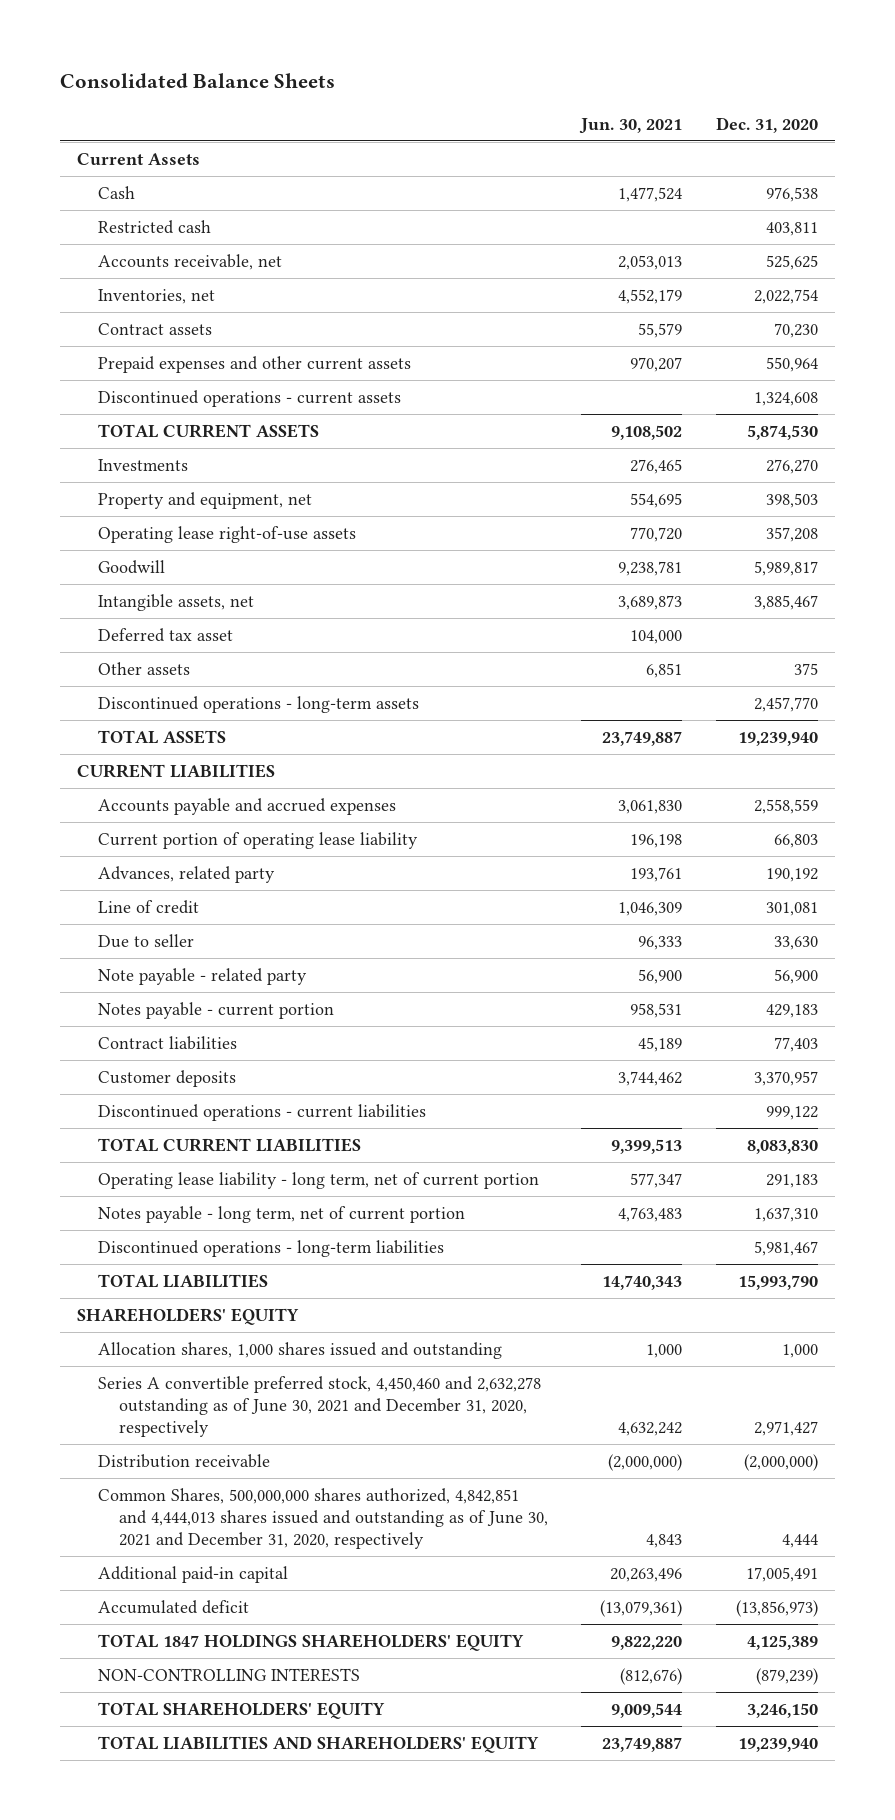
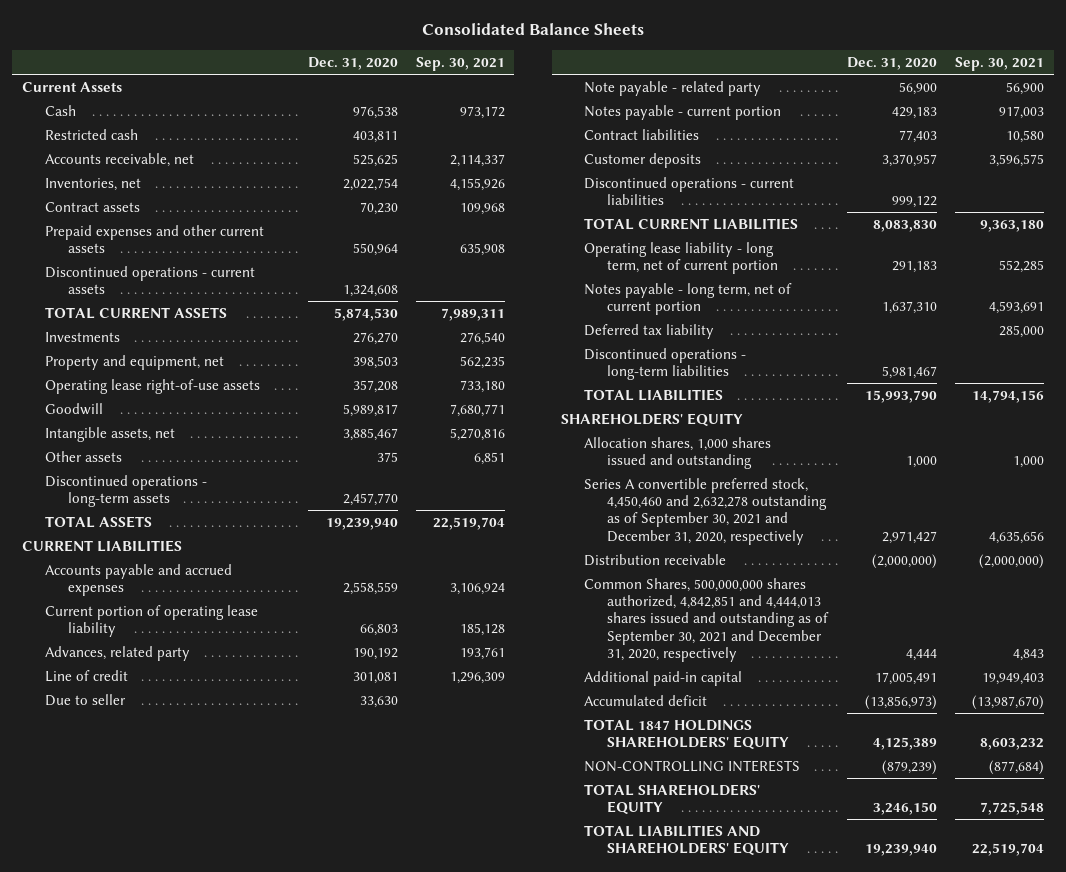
- | Jun. 30, 2021 | Dec. 31, 2020
+ | Dec. 31, 2020 | Sep. 30, 2021
- Deferred tax asset | 104,000 |
+ Deferred tax liability | | 285,000
- Series A convertible preferred stock, 4,450,460 and 2,632,278 outstanding as of June 30, 2021 and December 31, 2020, respectively | 4,632,242 | 2,971,427
+ Series A convertible preferred stock, 4,450,460 and 2,632,278 outstanding as of September 30, 2021 and December 31, 2020, respectively | 2,971,427 | 4,635,656
- Common Shares, 500,000,000 shares authorized, 4,842,851 and 4,444,013 shares issued and outstanding as of June 30, 2021 and December 31, 2020, respectively | 4,843 | 4,444
+ Common Shares, 500,000,000 shares authorized, 4,842,851 and 4,444,013 shares issued and outstanding as of September 30, 2021 and December 31, 2020, respectively | 4,444 | 4,843

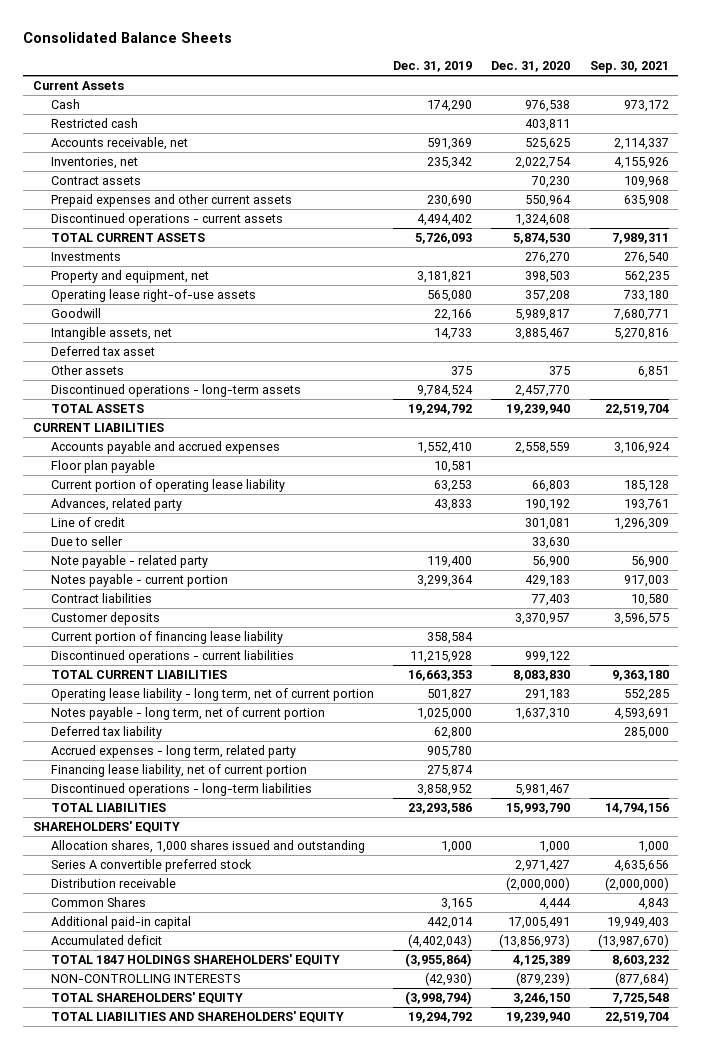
- | Dec. 31, 2020 | Sep. 30, 2021
+ | Dec. 31, 2019 | Dec. 31, 2020 | Sep. 30, 2021
+ Deferred tax asset
+ Floor plan payable | 10,581 | |
+ Current portion of financing lease liability | 358,584 | |
+ Accrued expenses - long term, related party | 905,780 | |
+ Financing lease liability, net of current portion | 275,874 | |
- Series A convertible preferred stock, 4,450,460 and 2,632,278 outstanding as of September 30, 2021 and December 31, 2020, respectively | 2,971,427 | 4,635,656
+ Series A convertible preferred stock | | 2,971,427 | 4,635,656
- Common Shares, 500,000,000 shares authorized, 4,842,851 and 4,444,013 shares issued and outstanding as of September 30, 2021 and December 31, 2020, respectively | 4,444 | 4,843
+ Common Shares | 3,165 | 4,444 | 4,843

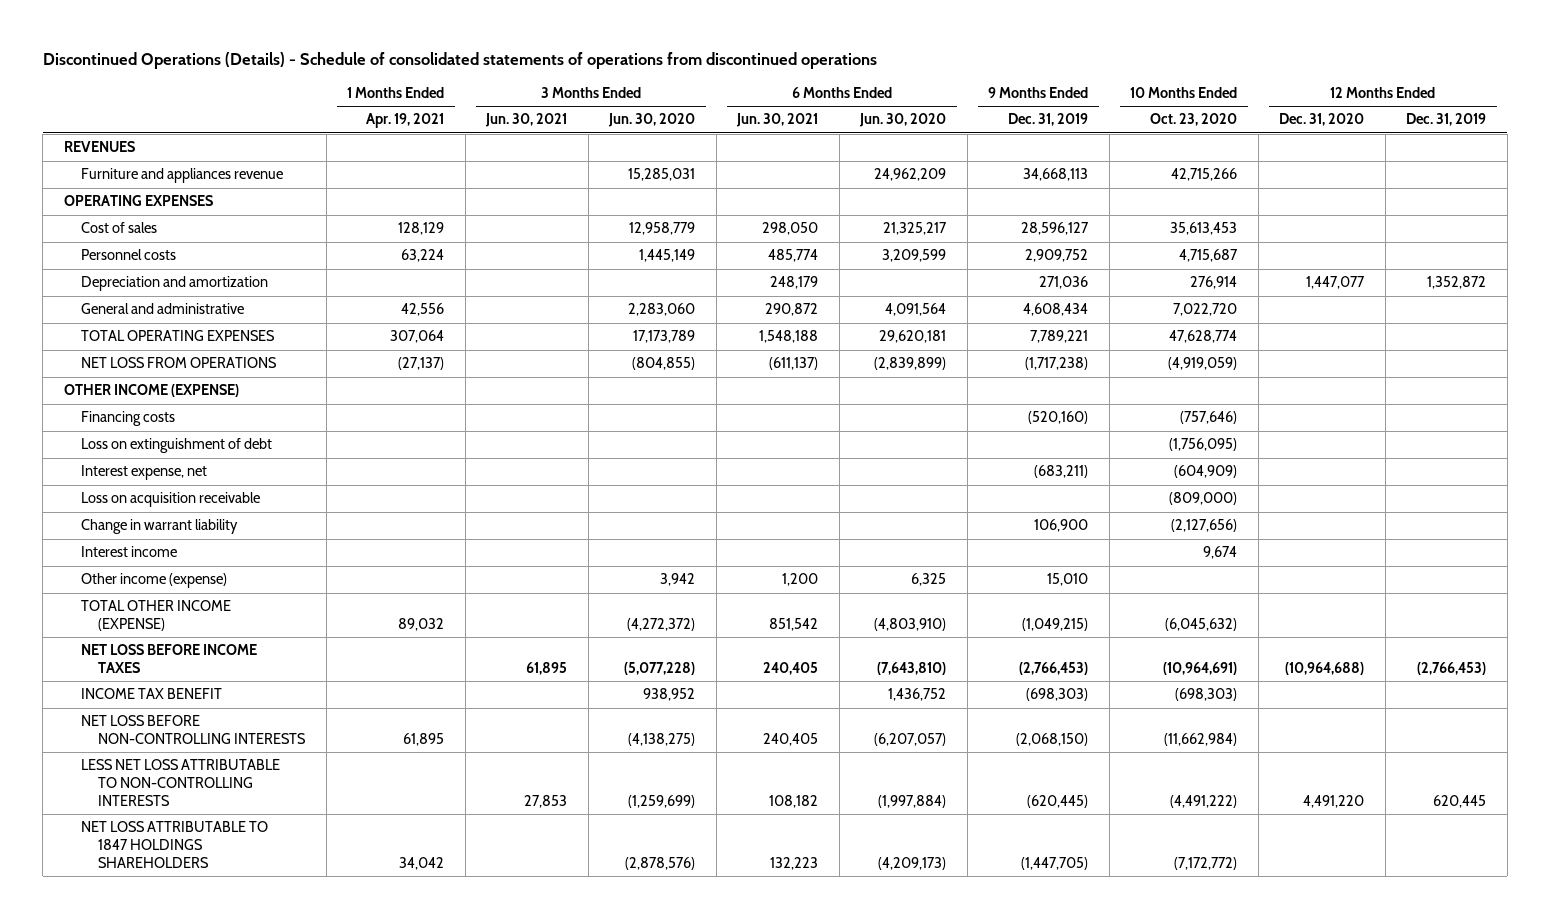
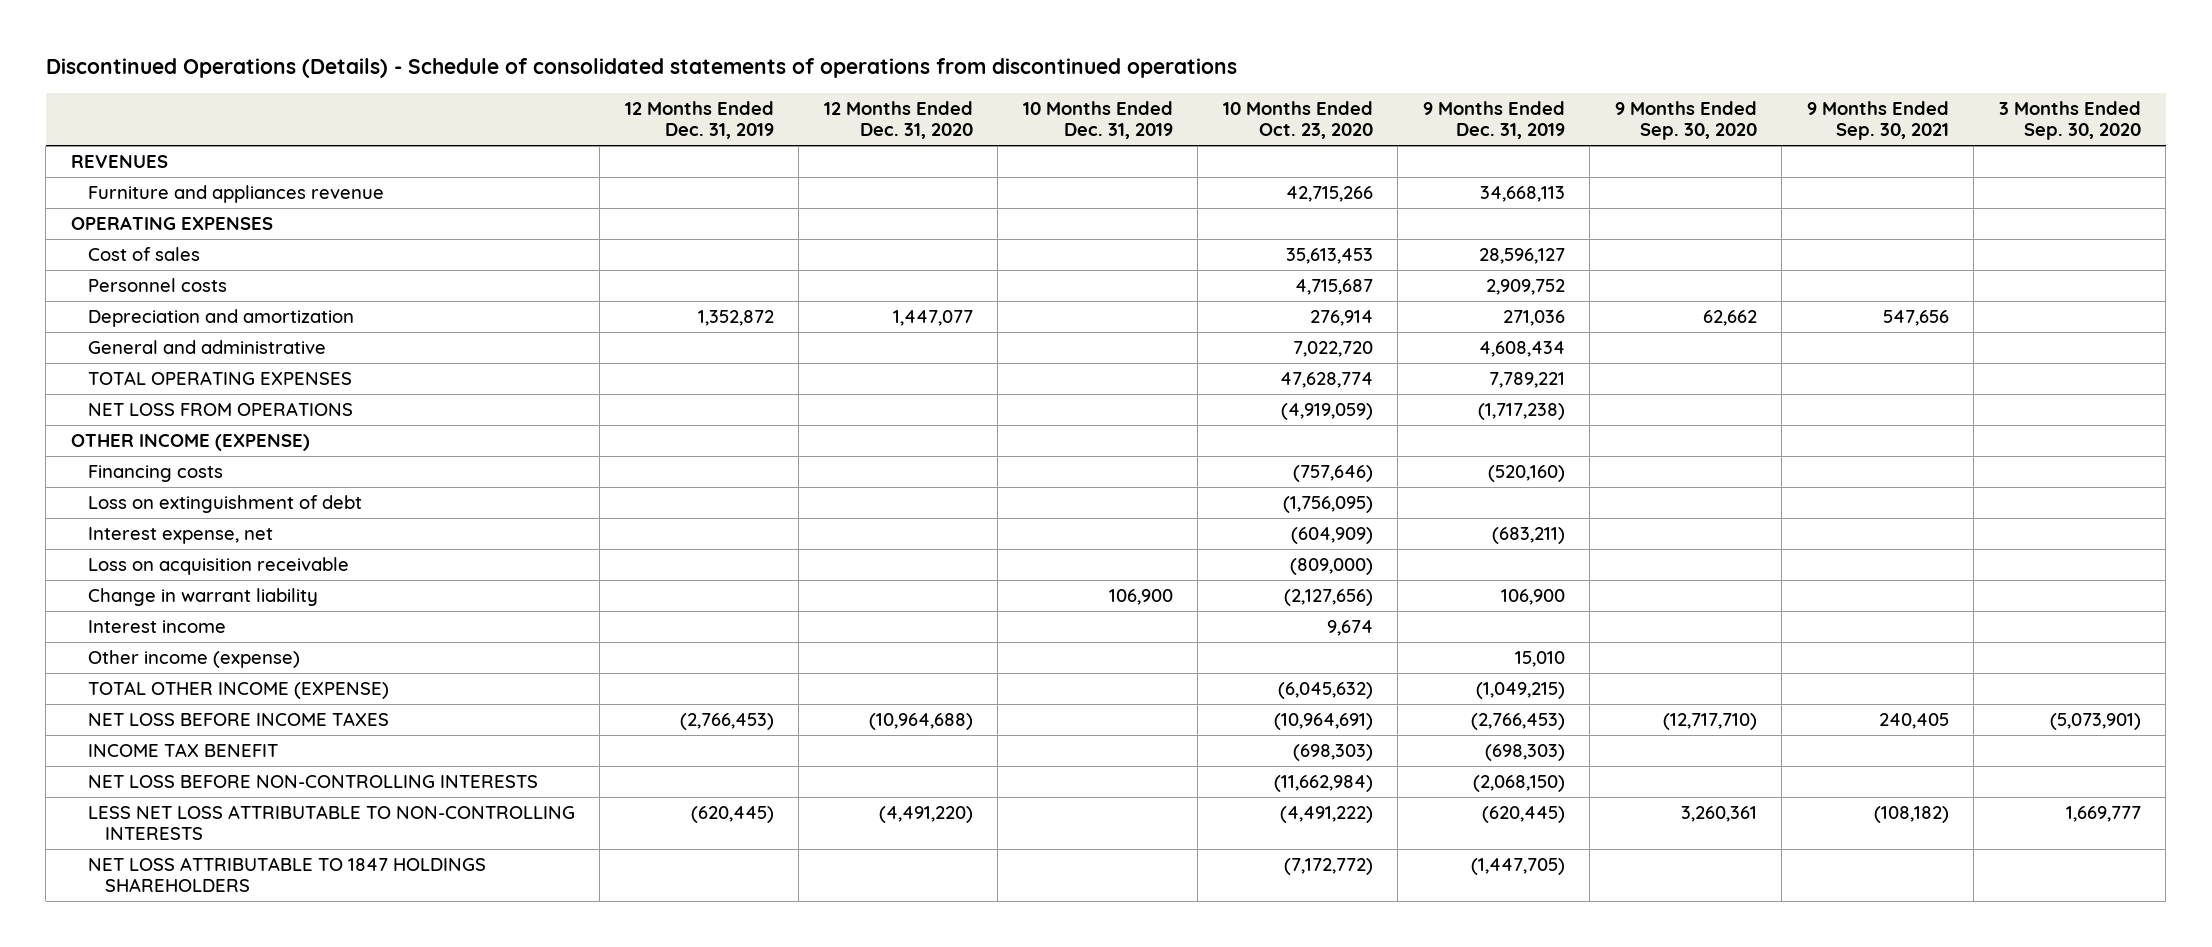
- | 1 Months Ended Apr. 19, 2021 | 3 Months Ended Jun. 30, 2021 | 3 Months Ended Jun. 30, 2020 | 6 Months Ended Jun. 30, 2021 | 6 Months Ended Jun. 30, 2020 | 9 Months Ended Dec. 31, 2019 | 10 Months Ended Oct. 23, 2020 | 12 Months Ended Dec. 31, 2020 | 12 Months Ended Dec. 31, 2019
+ | 12 Months Ended Dec. 31, 2019 | 12 Months Ended Dec. 31, 2020 | 10 Months Ended Dec. 31, 2019 | 10 Months Ended Oct. 23, 2020 | 9 Months Ended Dec. 31, 2019 | 9 Months Ended Sep. 30, 2020 | 9 Months Ended Sep. 30, 2021 | 3 Months Ended Sep. 30, 2020
- LESS NET LOSS ATTRIBUTABLE TO NON-CONTROLLING INTERESTS | | 27,853 | (1,259,699) | 108,182 | (1,997,884) | (620,445) | (4,491,222) | 4,491,220 | 620,445
+ LESS NET LOSS ATTRIBUTABLE TO NON-CONTROLLING INTERESTS | (620,445) | (4,491,220) | | (4,491,222) | (620,445) | 3,260,361 | (108,182) | 1,669,777

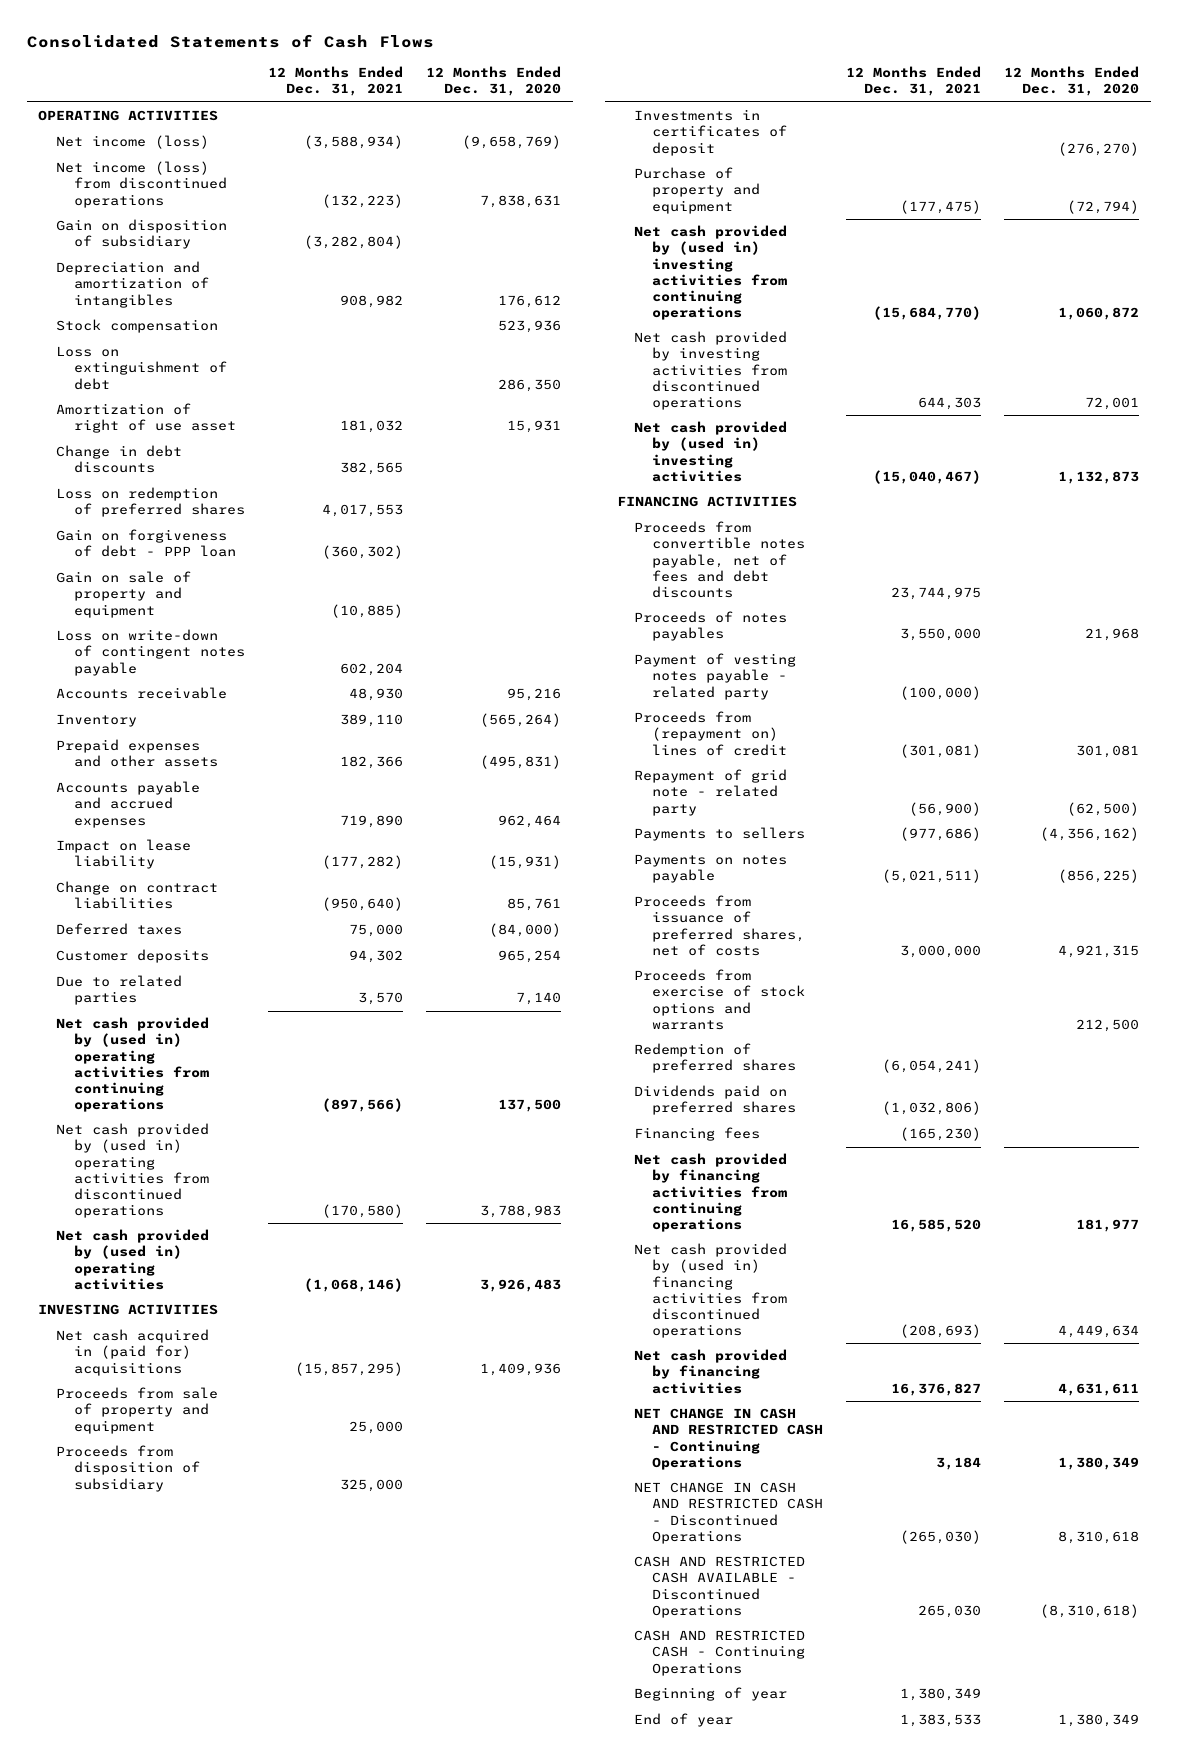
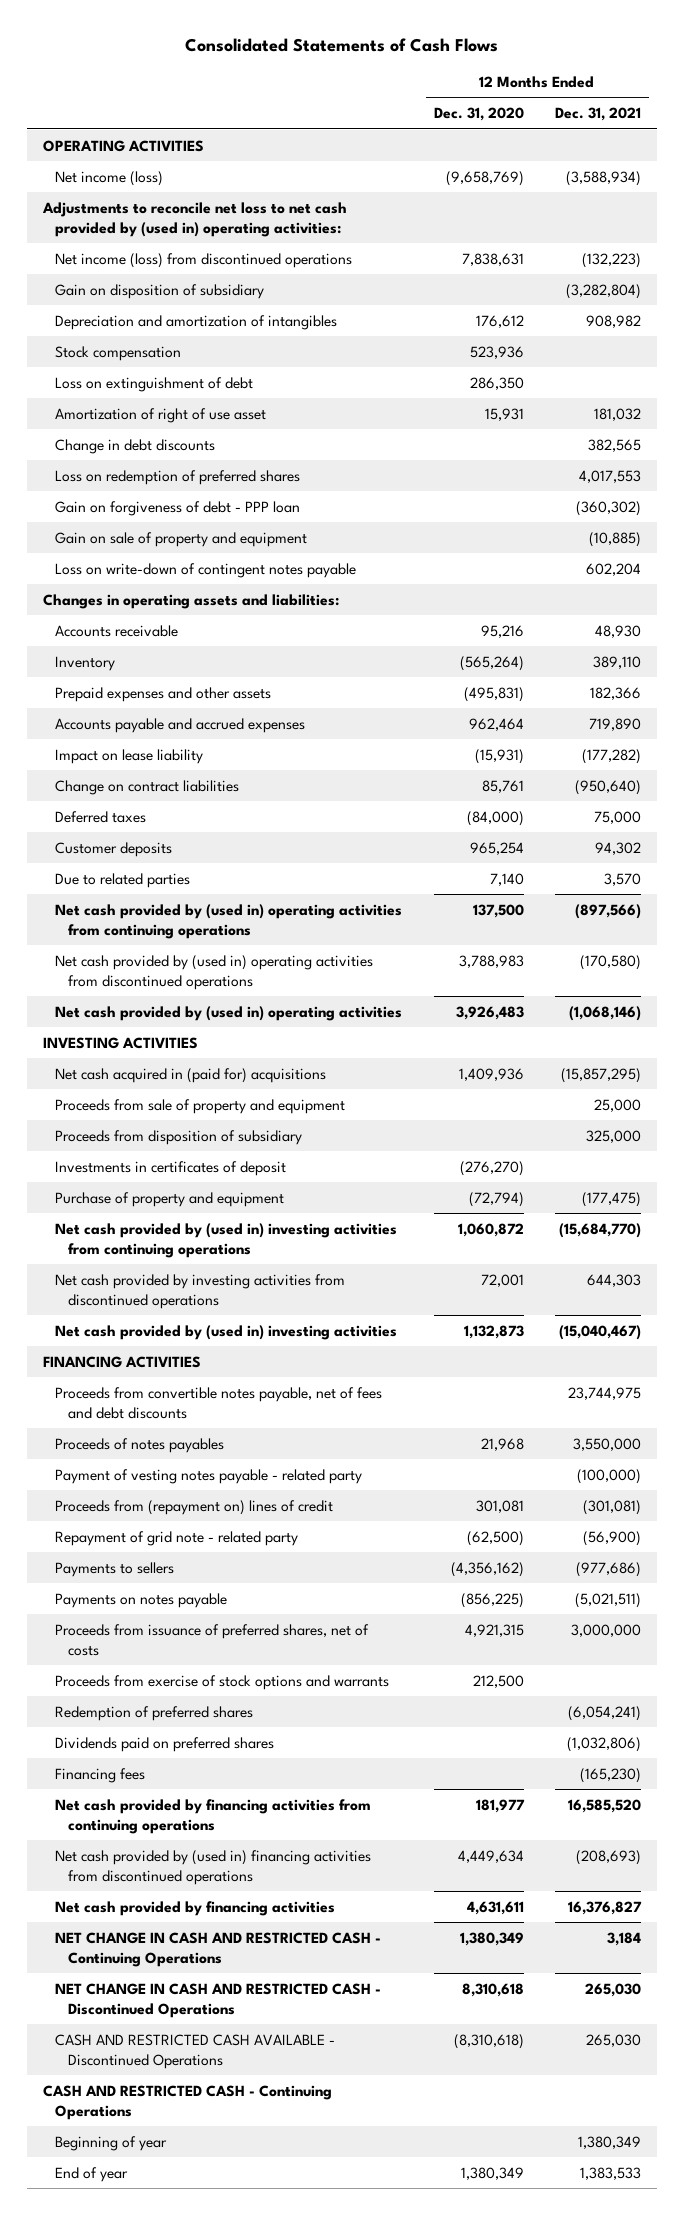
- | 12 Months Ended Dec. 31, 2021 | 12 Months Ended Dec. 31, 2020
+ | 12 Months Ended Dec. 31, 2020 | 12 Months Ended Dec. 31, 2021
+ Adjustments to reconcile net loss to net cash provided by (used in) operating activities:
+ Changes in operating assets and liabilities:
- NET CHANGE IN CASH AND RESTRICTED CASH - Discontinued Operations | (265,030) | 8,310,618
+ NET CHANGE IN CASH AND RESTRICTED CASH - Discontinued Operations | 8,310,618 | 265,030

